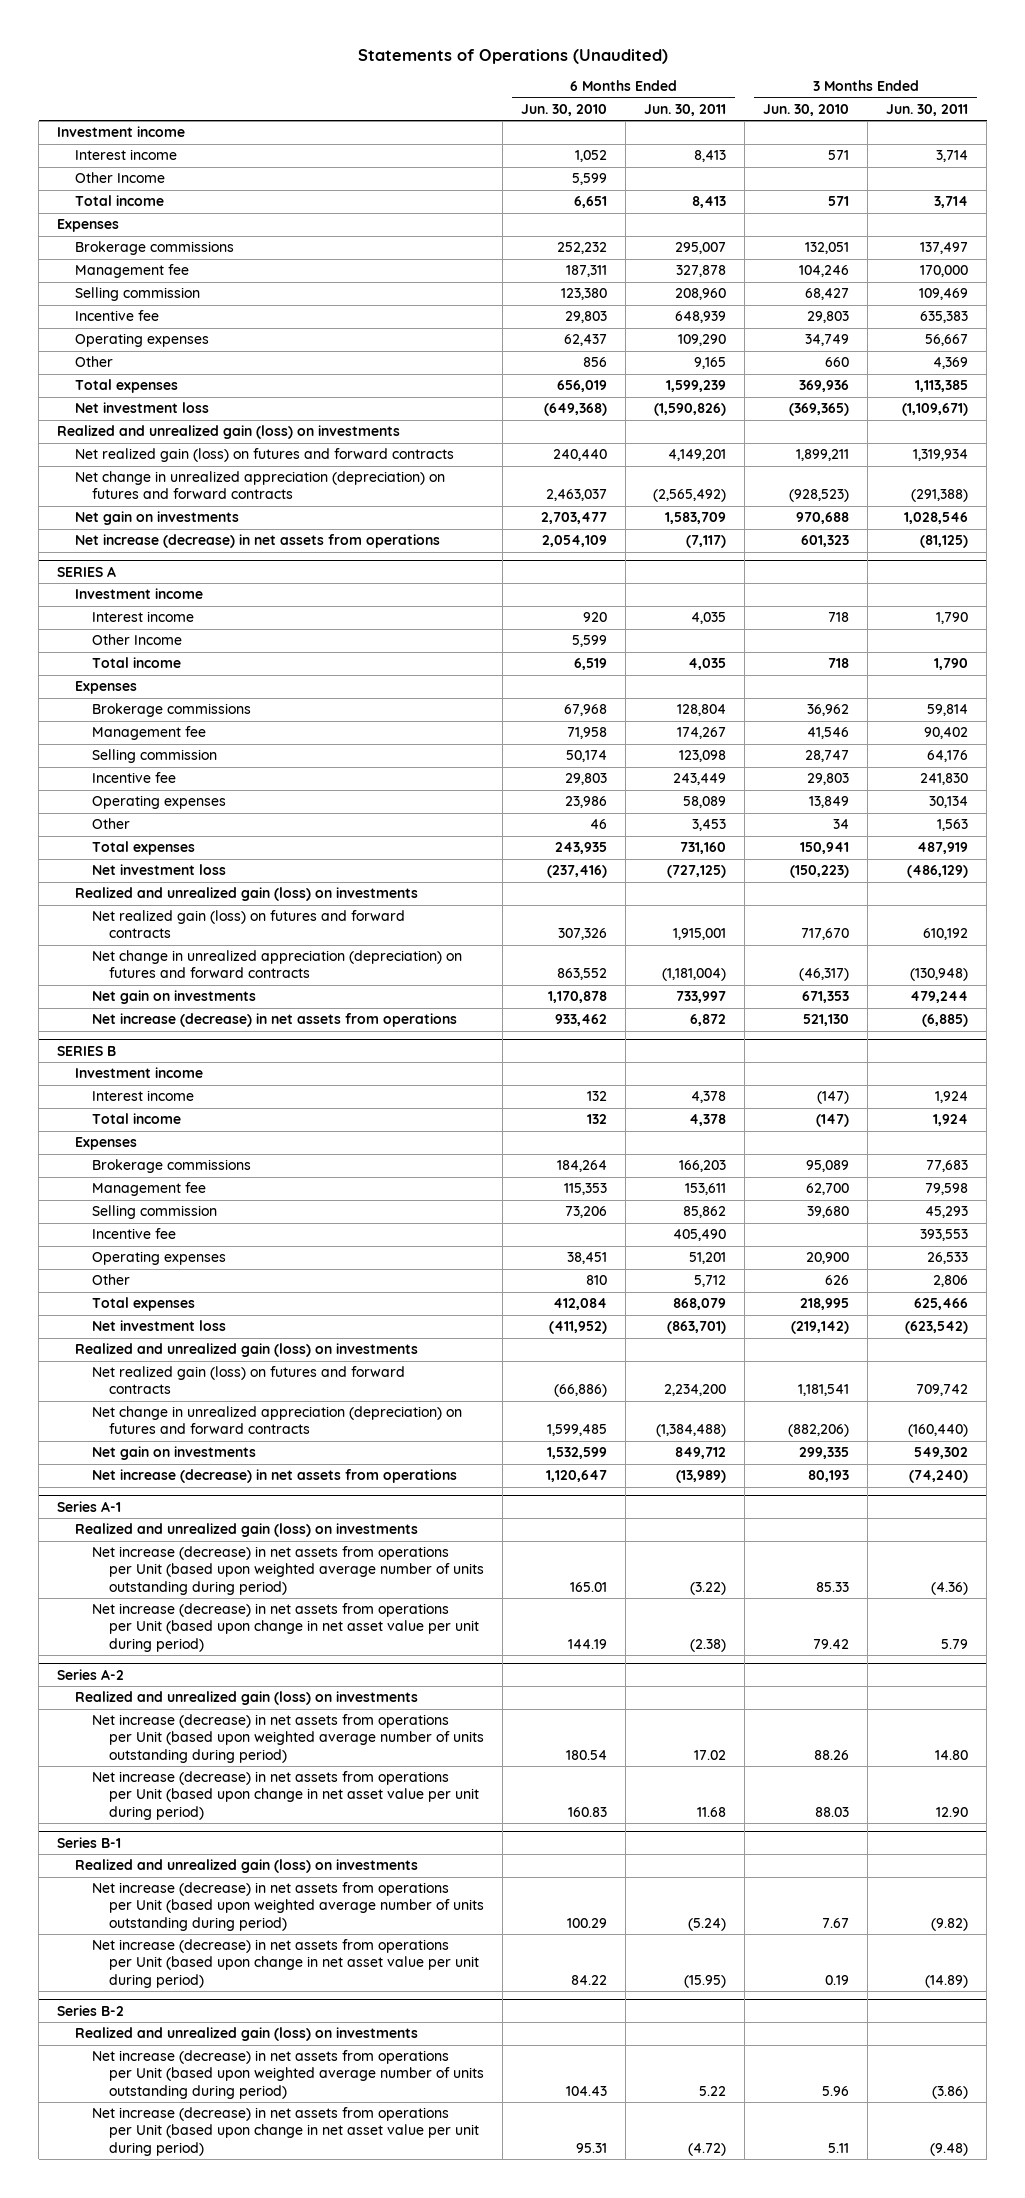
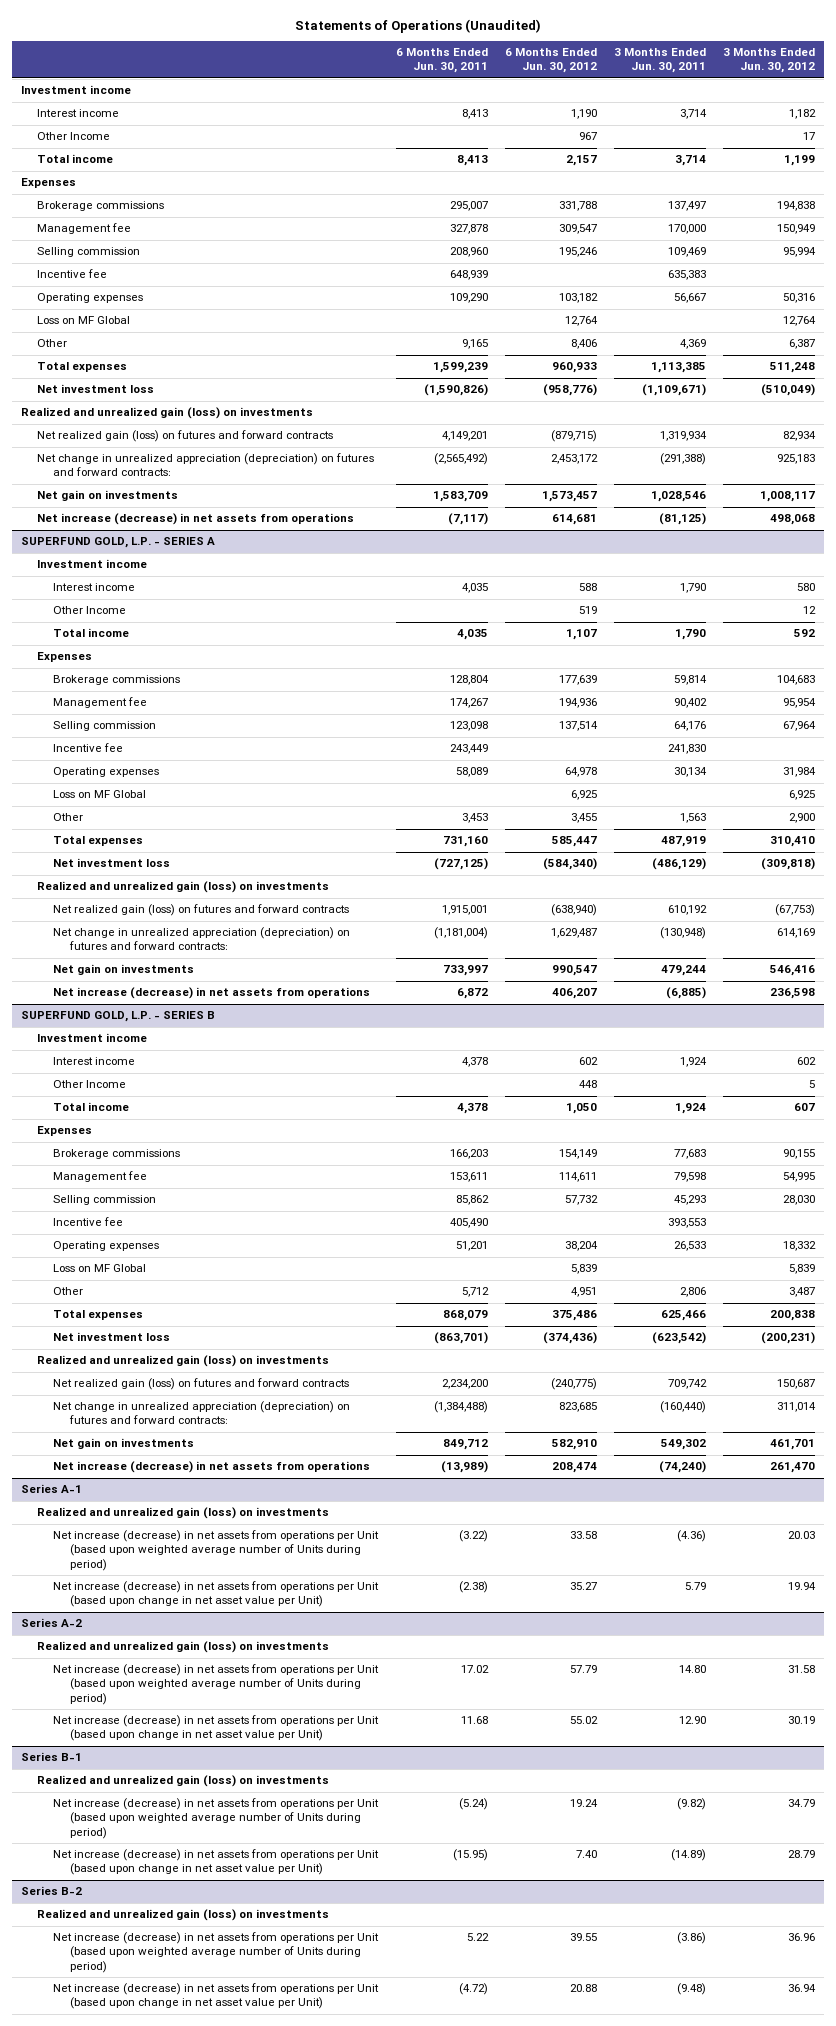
- | 6 Months Ended Jun. 30, 2010 | 6 Months Ended Jun. 30, 2011 | 3 Months Ended Jun. 30, 2010 | 3 Months Ended Jun. 30, 2011
+ | 6 Months Ended Jun. 30, 2011 | 6 Months Ended Jun. 30, 2012 | 3 Months Ended Jun. 30, 2011 | 3 Months Ended Jun. 30, 2012
+ Loss on MF Global | | 12,764 | | 12,764
- Net change in unrealized appreciation (depreciation) on futures and forward contracts | 2,463,037 | (2,565,492) | (928,523) | (291,388)
+ Net change in unrealized appreciation (depreciation) on futures and forward contracts: | (2,565,492) | 2,453,172 | (291,388) | 925,183
- SERIES A
+ SUPERFUND GOLD, L.P. - SERIES A
+ Loss on MF Global | | 6,925 | | 6,925
- Net change in unrealized appreciation (depreciation) on futures and forward contracts | 863,552 | (1,181,004) | (46,317) | (130,948)
+ Net change in unrealized appreciation (depreciation) on futures and forward contracts: | (1,181,004) | 1,629,487 | (130,948) | 614,169
- SERIES B
+ SUPERFUND GOLD, L.P. - SERIES B
+ Other Income | | 448 | | 5
+ Loss on MF Global | | 5,839 | | 5,839
- Net change in unrealized appreciation (depreciation) on futures and forward contracts | 1,599,485 | (1,384,488) | (882,206) | (160,440)
+ Net change in unrealized appreciation (depreciation) on futures and forward contracts: | (1,384,488) | 823,685 | (160,440) | 311,014
@ Series A-1
- Net increase (decrease) in net assets from operations per Unit (based upon weighted average number of units outstanding during period) | 165.01 | (3.22) | 85.33 | (4.36)
- Net increase (decrease) in net assets from operations per Unit (based upon change in net asset value per unit during period) | 144.19 | (2.38) | 79.42 | 5.79
+ Net increase (decrease) in net assets from operations per Unit (based upon weighted average number of Units during period) | (3.22) | 33.58 | (4.36) | 20.03
+ Net increase (decrease) in net assets from operations per Unit (based upon change in net asset value per Unit) | (2.38) | 35.27 | 5.79 | 19.94
@ Series A-2
- Net increase (decrease) in net assets from operations per Unit (based upon weighted average number of units outstanding during period) | 180.54 | 17.02 | 88.26 | 14.80
- Net increase (decrease) in net assets from operations per Unit (based upon change in net asset value per unit during period) | 160.83 | 11.68 | 88.03 | 12.90
+ Net increase (decrease) in net assets from operations per Unit (based upon weighted average number of Units during period) | 17.02 | 57.79 | 14.80 | 31.58
+ Net increase (decrease) in net assets from operations per Unit (based upon change in net asset value per Unit) | 11.68 | 55.02 | 12.90 | 30.19
@ Series B-1
- Net increase (decrease) in net assets from operations per Unit (based upon weighted average number of units outstanding during period) | 100.29 | (5.24) | 7.67 | (9.82)
- Net increase (decrease) in net assets from operations per Unit (based upon change in net asset value per unit during period) | 84.22 | (15.95) | 0.19 | (14.89)
+ Net increase (decrease) in net assets from operations per Unit (based upon weighted average number of Units during period) | (5.24) | 19.24 | (9.82) | 34.79
+ Net increase (decrease) in net assets from operations per Unit (based upon change in net asset value per Unit) | (15.95) | 7.40 | (14.89) | 28.79
@ Series B-2
- Net increase (decrease) in net assets from operations per Unit (based upon weighted average number of units outstanding during period) | 104.43 | 5.22 | 5.96 | (3.86)
- Net increase (decrease) in net assets from operations per Unit (based upon change in net asset value per unit during period) | 95.31 | (4.72) | 5.11 | (9.48)
+ Net increase (decrease) in net assets from operations per Unit (based upon weighted average number of Units during period) | 5.22 | 39.55 | (3.86) | 36.96
+ Net increase (decrease) in net assets from operations per Unit (based upon change in net asset value per Unit) | (4.72) | 20.88 | (9.48) | 36.94

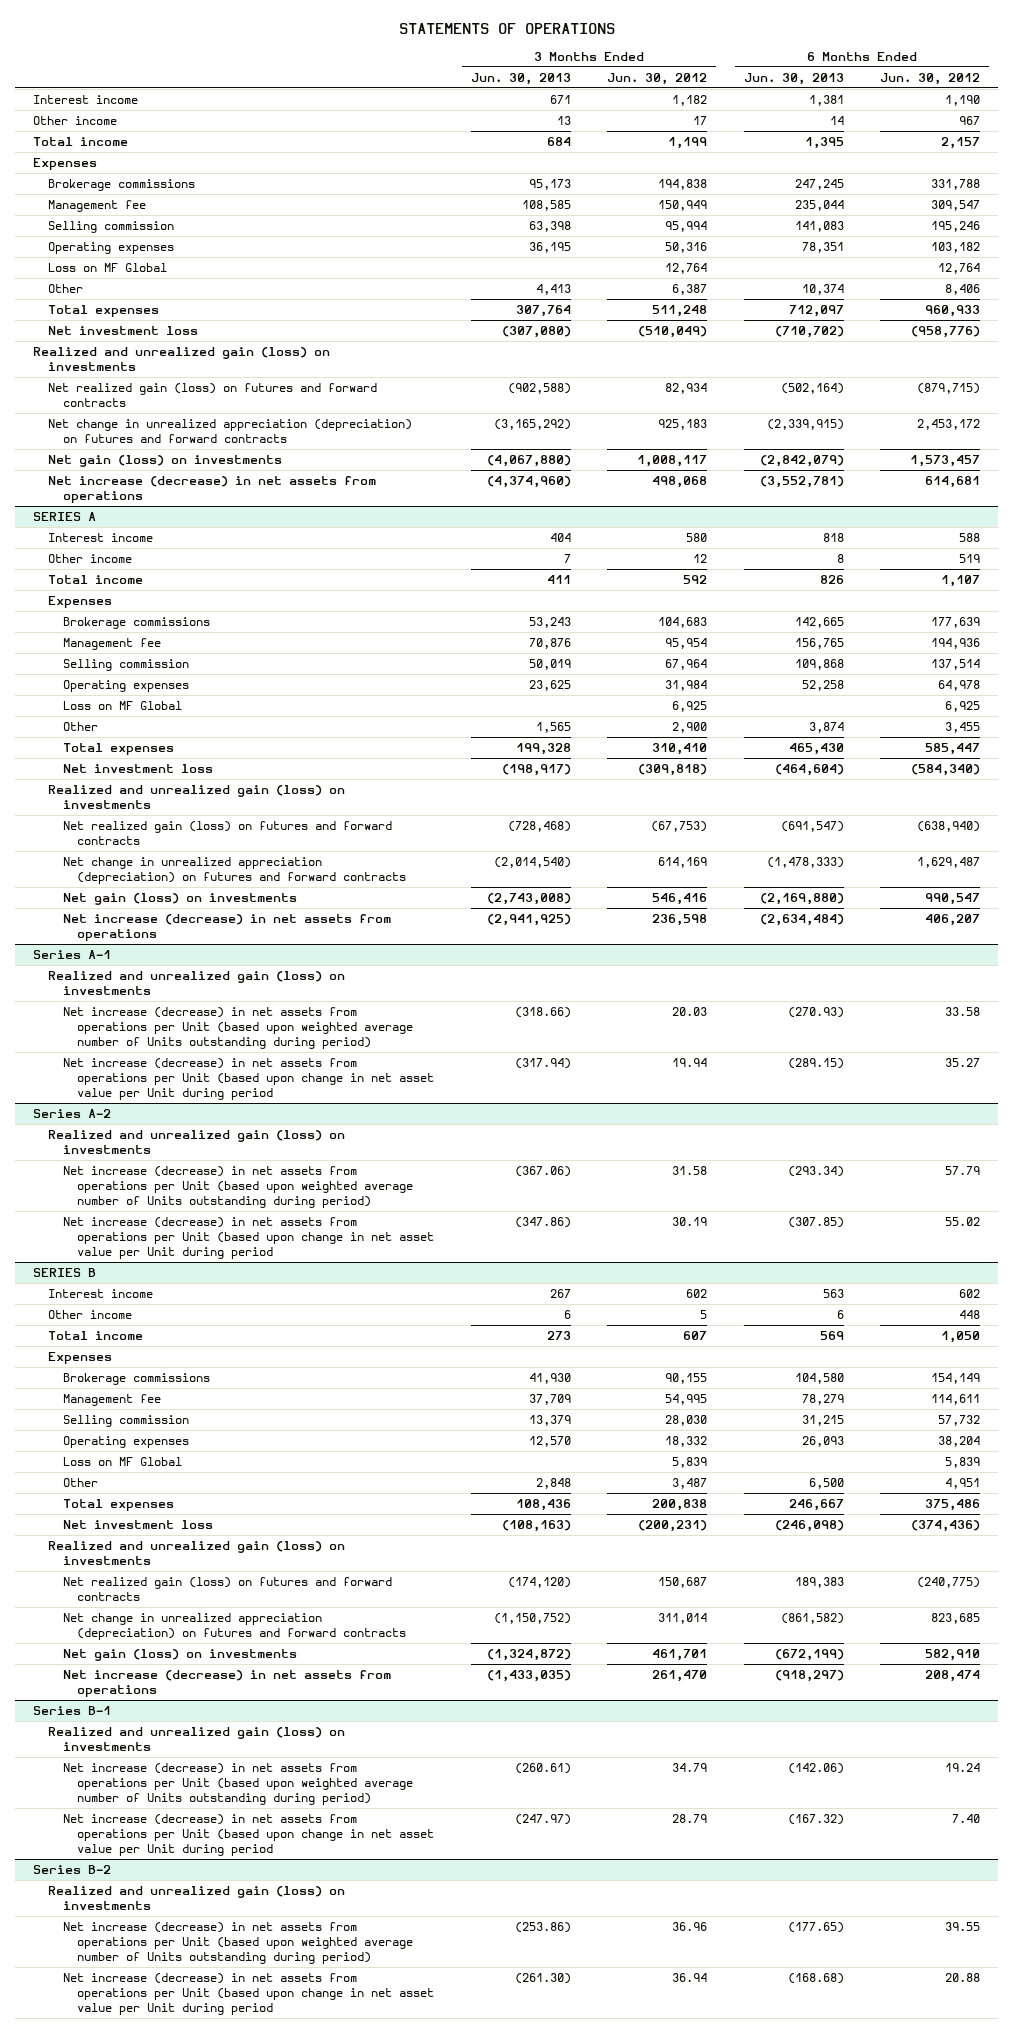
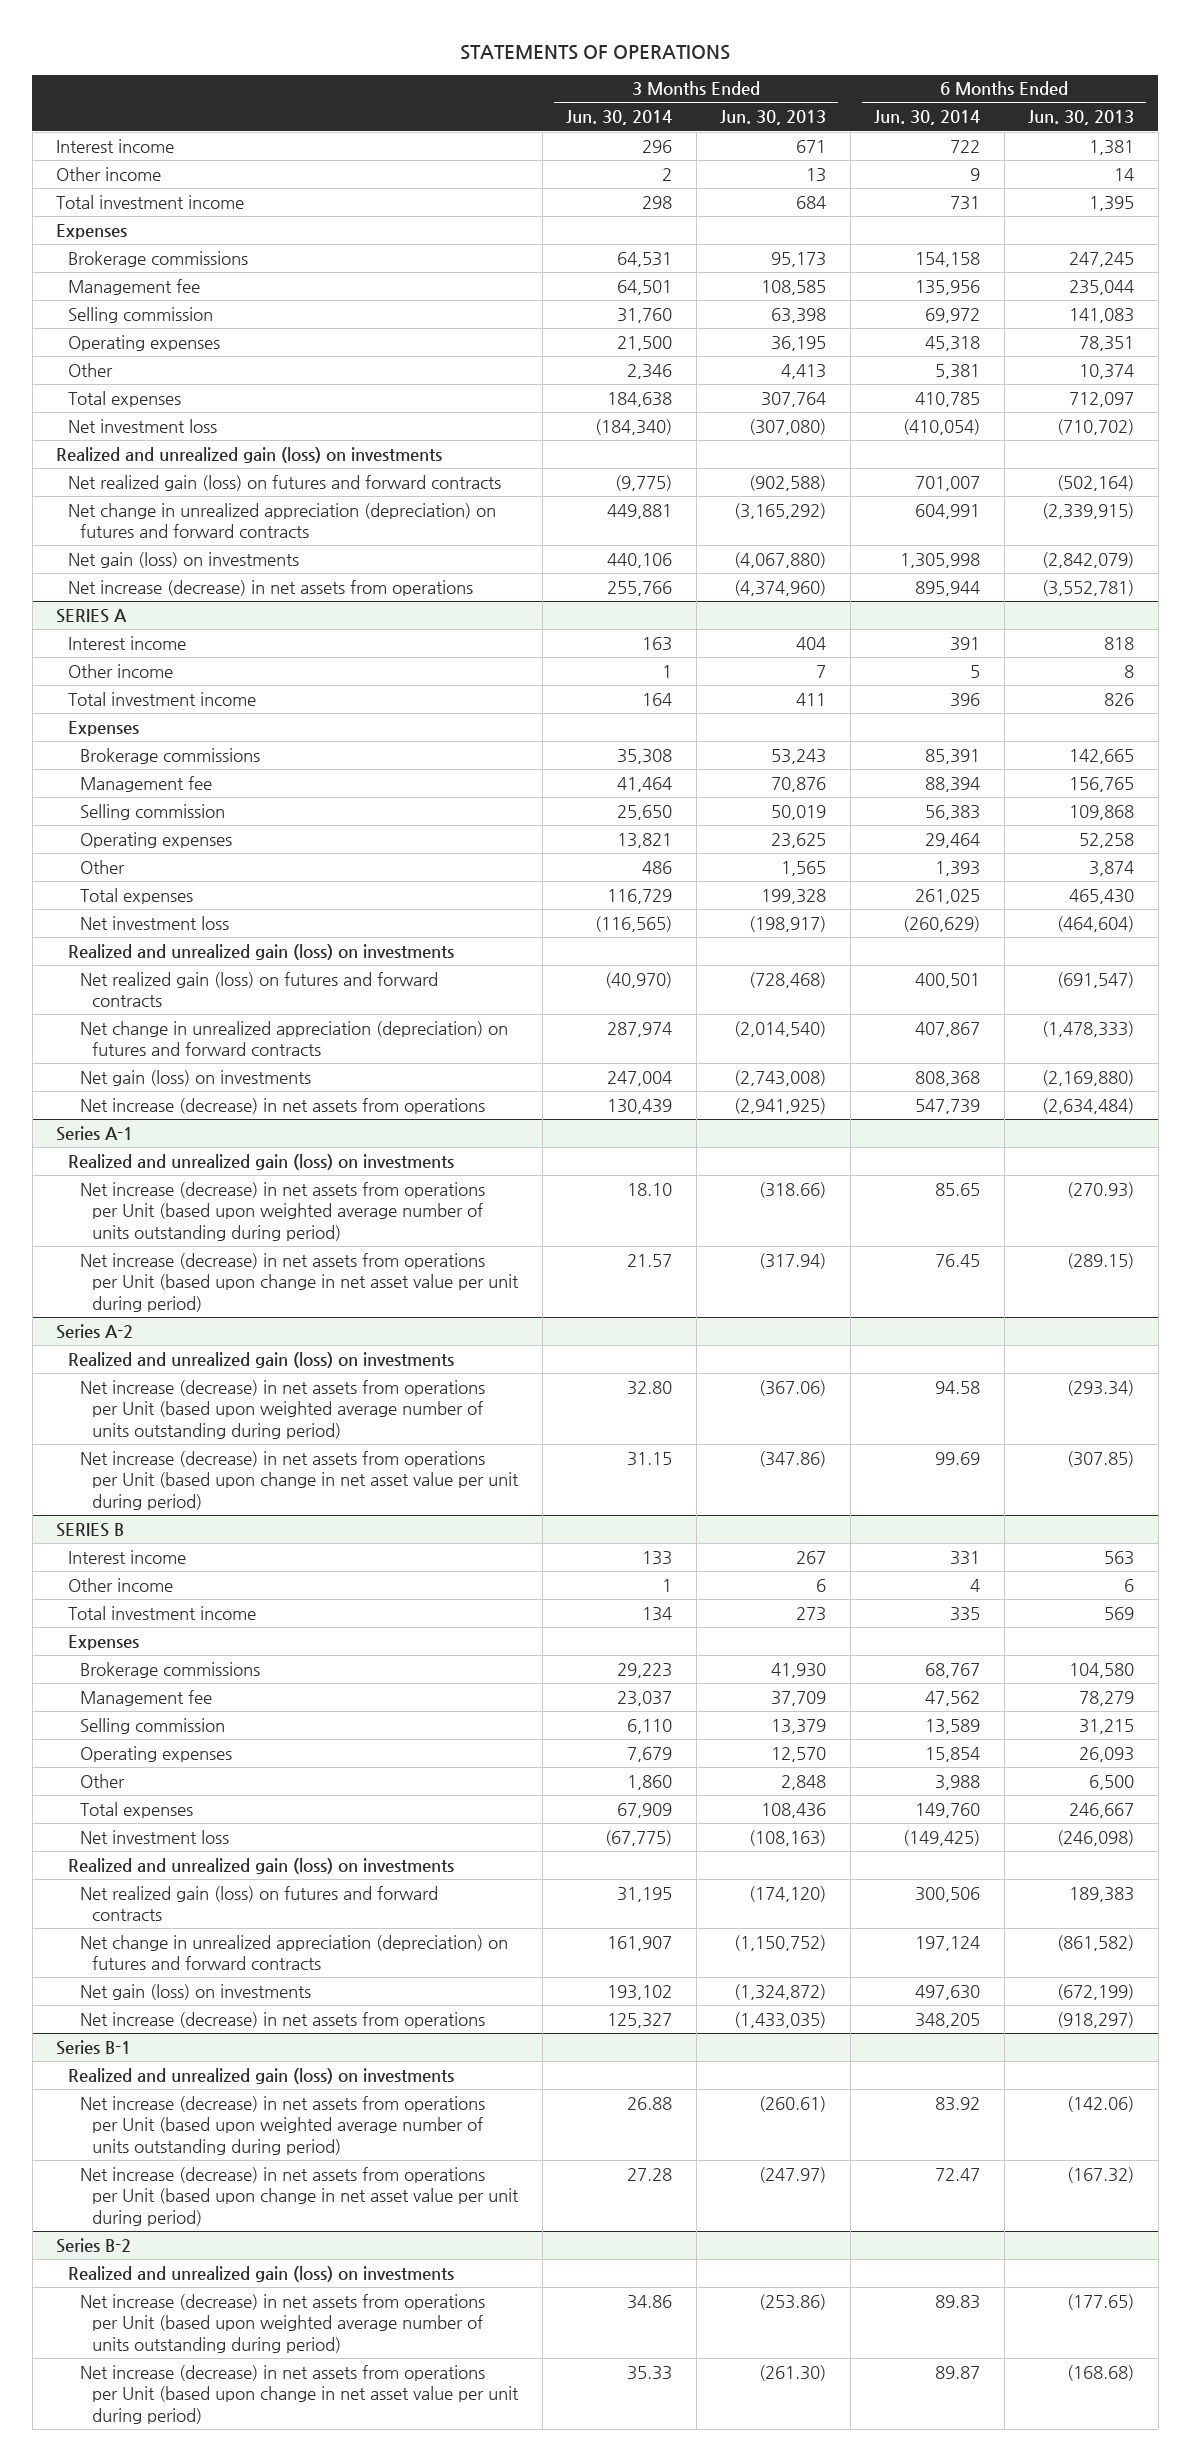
- | 3 Months Ended Jun. 30, 2013 | 3 Months Ended Jun. 30, 2012 | 6 Months Ended Jun. 30, 2013 | 6 Months Ended Jun. 30, 2012
+ | 3 Months Ended Jun. 30, 2014 | 3 Months Ended Jun. 30, 2013 | 6 Months Ended Jun. 30, 2014 | 6 Months Ended Jun. 30, 2013
- Total income | 684 | 1,199 | 1,395 | 2,157
+ Total investment income | 298 | 684 | 731 | 1,395
- Loss on MF Global | | 12,764 | | 12,764
@ SERIES A
- Total income | 411 | 592 | 826 | 1,107
+ Total investment income | 164 | 411 | 396 | 826
- Loss on MF Global | | 6,925 | | 6,925
@ Series A-1
- Net increase (decrease) in net assets from operations per Unit (based upon weighted average number of Units outstanding during period) | (318.66) | 20.03 | (270.93) | 33.58
- Net increase (decrease) in net assets from operations per Unit (based upon change in net asset value per Unit during period | (317.94) | 19.94 | (289.15) | 35.27
+ Net increase (decrease) in net assets from operations per Unit (based upon weighted average number of units outstanding during period) | 18.10 | (318.66) | 85.65 | (270.93)
+ Net increase (decrease) in net assets from operations per Unit (based upon change in net asset value per unit during period) | 21.57 | (317.94) | 76.45 | (289.15)
@ Series A-2
- Net increase (decrease) in net assets from operations per Unit (based upon weighted average number of Units outstanding during period) | (367.06) | 31.58 | (293.34) | 57.79
- Net increase (decrease) in net assets from operations per Unit (based upon change in net asset value per Unit during period | (347.86) | 30.19 | (307.85) | 55.02
+ Net increase (decrease) in net assets from operations per Unit (based upon weighted average number of units outstanding during period) | 32.80 | (367.06) | 94.58 | (293.34)
+ Net increase (decrease) in net assets from operations per Unit (based upon change in net asset value per unit during period) | 31.15 | (347.86) | 99.69 | (307.85)
@ SERIES B
- Total income | 273 | 607 | 569 | 1,050
+ Total investment income | 134 | 273 | 335 | 569
- Loss on MF Global | | 5,839 | | 5,839
@ Series B-1
- Net increase (decrease) in net assets from operations per Unit (based upon weighted average number of Units outstanding during period) | (260.61) | 34.79 | (142.06) | 19.24
- Net increase (decrease) in net assets from operations per Unit (based upon change in net asset value per Unit during period | (247.97) | 28.79 | (167.32) | 7.40
+ Net increase (decrease) in net assets from operations per Unit (based upon weighted average number of units outstanding during period) | 26.88 | (260.61) | 83.92 | (142.06)
+ Net increase (decrease) in net assets from operations per Unit (based upon change in net asset value per unit during period) | 27.28 | (247.97) | 72.47 | (167.32)
@ Series B-2
- Net increase (decrease) in net assets from operations per Unit (based upon weighted average number of Units outstanding during period) | (253.86) | 36.96 | (177.65) | 39.55
- Net increase (decrease) in net assets from operations per Unit (based upon change in net asset value per Unit during period | (261.30) | 36.94 | (168.68) | 20.88
+ Net increase (decrease) in net assets from operations per Unit (based upon weighted average number of units outstanding during period) | 34.86 | (253.86) | 89.83 | (177.65)
+ Net increase (decrease) in net assets from operations per Unit (based upon change in net asset value per unit during period) | 35.33 | (261.30) | 89.87 | (168.68)

